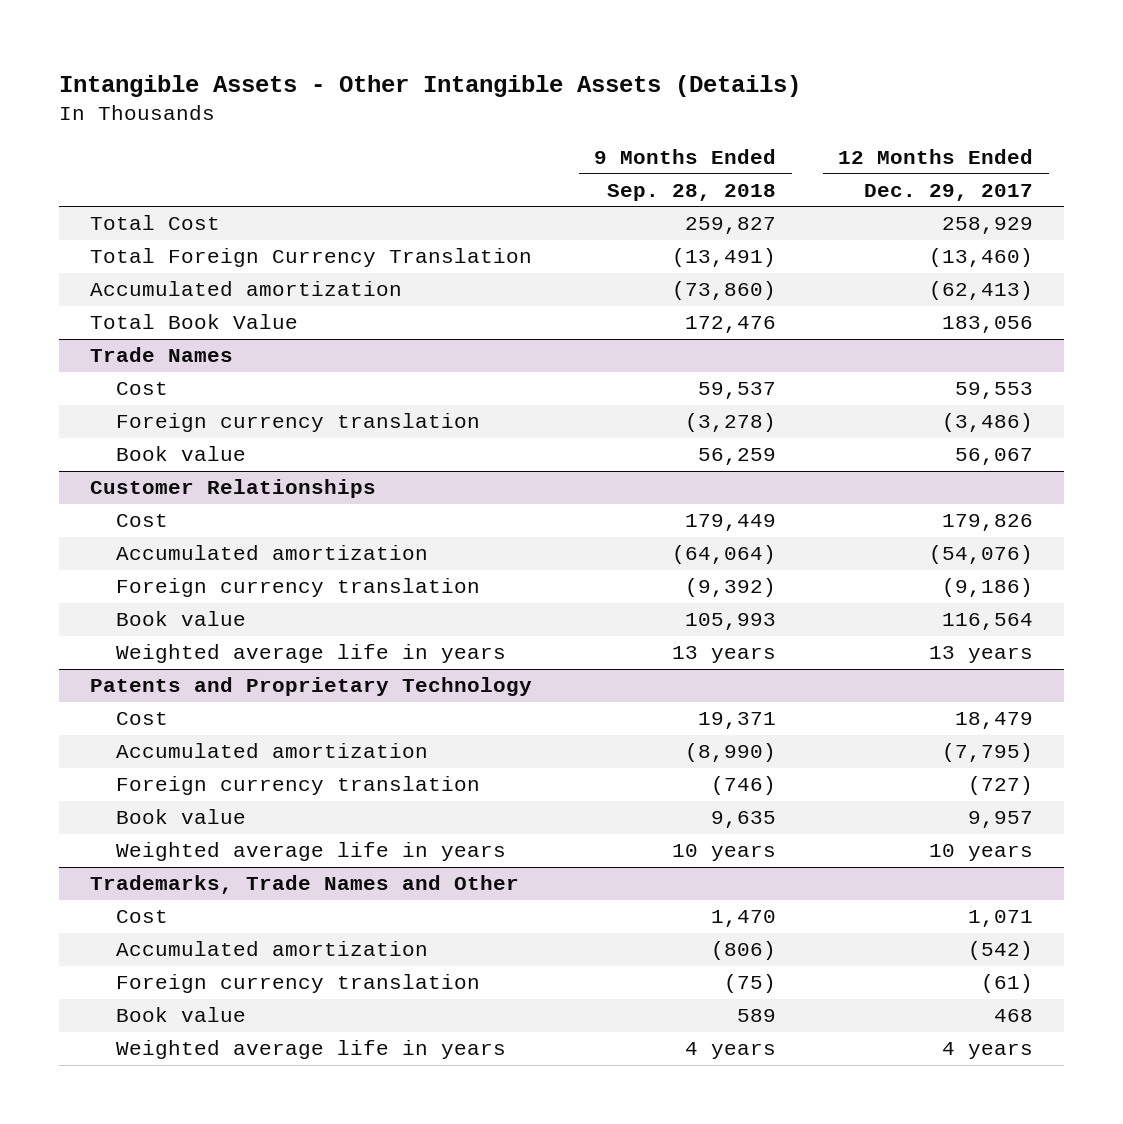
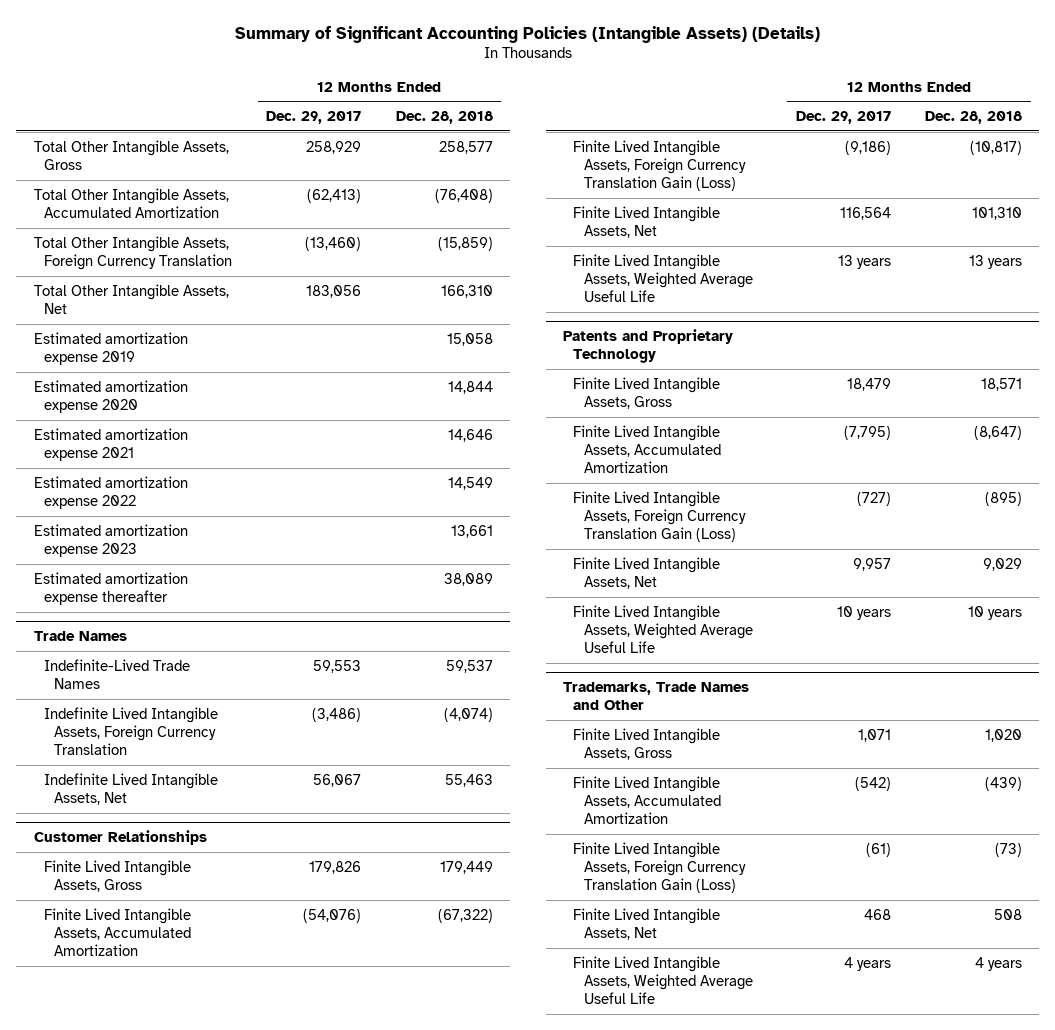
- Intangible Assets - Other Intangible Assets (Details)
+ Summary of Significant Accounting Policies (Intangible Assets) (Details)
- | 9 Months Ended Sep. 28, 2018 | 12 Months Ended Dec. 29, 2017
+ | 12 Months Ended Dec. 29, 2017 | 12 Months Ended Dec. 28, 2018
- Total Cost | 259,827 | 258,929
- Total Foreign Currency Translation | (13,491) | (13,460)
- Accumulated amortization | (73,860) | (62,413)
- Total Book Value | 172,476 | 183,056
+ Total Other Intangible Assets, Gross | 258,929 | 258,577
+ Total Other Intangible Assets, Accumulated Amortization | (62,413) | (76,408)
+ Total Other Intangible Assets, Foreign Currency Translation | (13,460) | (15,859)
+ Total Other Intangible Assets, Net | 183,056 | 166,310
+ Estimated amortization expense 2019 | | 15,058
+ Estimated amortization expense 2020 | | 14,844
+ Estimated amortization expense 2021 | | 14,646
+ Estimated amortization expense 2022 | | 14,549
+ Estimated amortization expense 2023 | | 13,661
+ Estimated amortization expense thereafter | | 38,089
@ Trade Names
- Cost | 59,537 | 59,553
- Foreign currency translation | (3,278) | (3,486)
- Book value | 56,259 | 56,067
+ Indefinite-Lived Trade Names | 59,553 | 59,537
+ Indefinite Lived Intangible Assets, Foreign Currency Translation | (3,486) | (4,074)
+ Indefinite Lived Intangible Assets, Net | 56,067 | 55,463
@ Customer Relationships
- Cost | 179,449 | 179,826
- Accumulated amortization | (64,064) | (54,076)
- Foreign currency translation | (9,392) | (9,186)
- Book value | 105,993 | 116,564
- Weighted average life in years | 13 years | 13 years
+ Finite Lived Intangible Assets, Gross | 179,826 | 179,449
+ Finite Lived Intangible Assets, Accumulated Amortization | (54,076) | (67,322)
+ Finite Lived Intangible Assets, Foreign Currency Translation Gain (Loss) | (9,186) | (10,817)
+ Finite Lived Intangible Assets, Net | 116,564 | 101,310
+ Finite Lived Intangible Assets, Weighted Average Useful Life | 13 years | 13 years
@ Patents and Proprietary Technology
- Cost | 19,371 | 18,479
- Accumulated amortization | (8,990) | (7,795)
- Foreign currency translation | (746) | (727)
- Book value | 9,635 | 9,957
- Weighted average life in years | 10 years | 10 years
+ Finite Lived Intangible Assets, Gross | 18,479 | 18,571
+ Finite Lived Intangible Assets, Accumulated Amortization | (7,795) | (8,647)
+ Finite Lived Intangible Assets, Foreign Currency Translation Gain (Loss) | (727) | (895)
+ Finite Lived Intangible Assets, Net | 9,957 | 9,029
+ Finite Lived Intangible Assets, Weighted Average Useful Life | 10 years | 10 years
@ Trademarks, Trade Names and Other
- Cost | 1,470 | 1,071
- Accumulated amortization | (806) | (542)
- Foreign currency translation | (75) | (61)
- Book value | 589 | 468
- Weighted average life in years | 4 years | 4 years
+ Finite Lived Intangible Assets, Gross | 1,071 | 1,020
+ Finite Lived Intangible Assets, Accumulated Amortization | (542) | (439)
+ Finite Lived Intangible Assets, Foreign Currency Translation Gain (Loss) | (61) | (73)
+ Finite Lived Intangible Assets, Net | 468 | 508
+ Finite Lived Intangible Assets, Weighted Average Useful Life | 4 years | 4 years

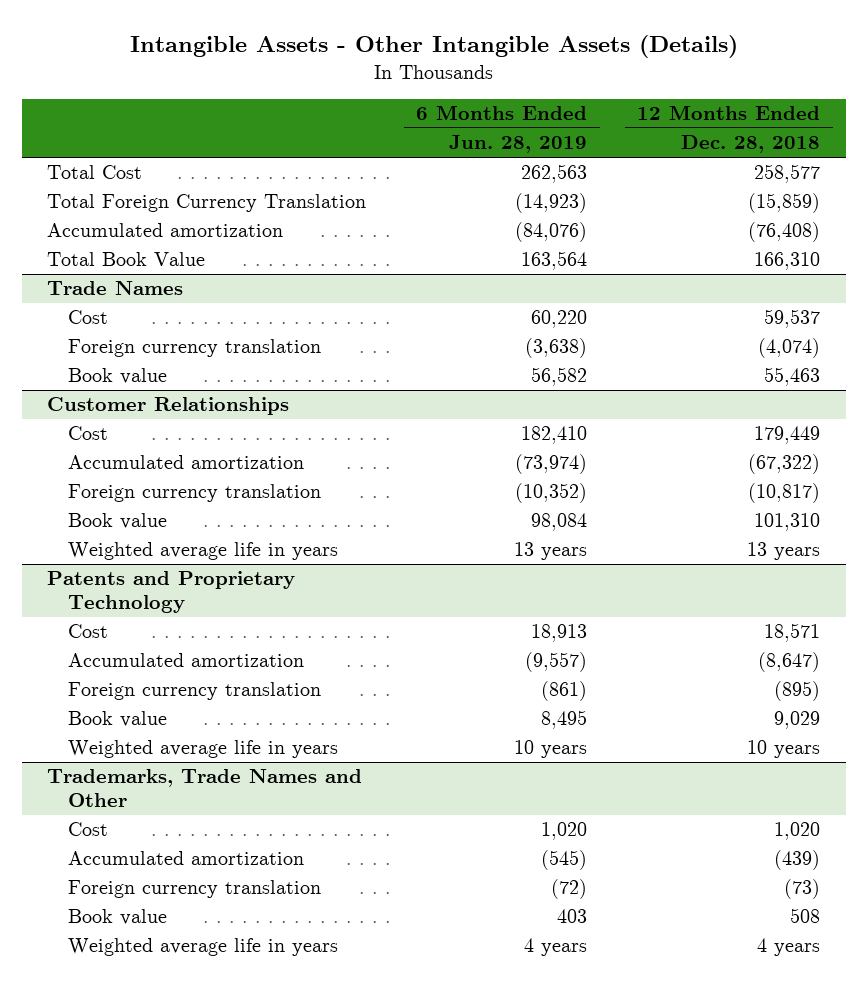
- Summary of Significant Accounting Policies (Intangible Assets) (Details)
+ Intangible Assets - Other Intangible Assets (Details)
- | 12 Months Ended Dec. 29, 2017 | 12 Months Ended Dec. 28, 2018
+ | 6 Months Ended Jun. 28, 2019 | 12 Months Ended Dec. 28, 2018
- Total Other Intangible Assets, Gross | 258,929 | 258,577
- Total Other Intangible Assets, Accumulated Amortization | (62,413) | (76,408)
- Total Other Intangible Assets, Foreign Currency Translation | (13,460) | (15,859)
- Total Other Intangible Assets, Net | 183,056 | 166,310
- Estimated amortization expense 2019 | | 15,058
- Estimated amortization expense 2020 | | 14,844
- Estimated amortization expense 2021 | | 14,646
- Estimated amortization expense 2022 | | 14,549
- Estimated amortization expense 2023 | | 13,661
- Estimated amortization expense thereafter | | 38,089
+ Total Cost | 262,563 | 258,577
+ Total Foreign Currency Translation | (14,923) | (15,859)
+ Accumulated amortization | (84,076) | (76,408)
+ Total Book Value | 163,564 | 166,310
@ Trade Names
- Indefinite-Lived Trade Names | 59,553 | 59,537
- Indefinite Lived Intangible Assets, Foreign Currency Translation | (3,486) | (4,074)
- Indefinite Lived Intangible Assets, Net | 56,067 | 55,463
+ Cost | 60,220 | 59,537
+ Foreign currency translation | (3,638) | (4,074)
+ Book value | 56,582 | 55,463
@ Customer Relationships
- Finite Lived Intangible Assets, Gross | 179,826 | 179,449
- Finite Lived Intangible Assets, Accumulated Amortization | (54,076) | (67,322)
- Finite Lived Intangible Assets, Foreign Currency Translation Gain (Loss) | (9,186) | (10,817)
- Finite Lived Intangible Assets, Net | 116,564 | 101,310
- Finite Lived Intangible Assets, Weighted Average Useful Life | 13 years | 13 years
+ Cost | 182,410 | 179,449
+ Accumulated amortization | (73,974) | (67,322)
+ Foreign currency translation | (10,352) | (10,817)
+ Book value | 98,084 | 101,310
+ Weighted average life in years | 13 years | 13 years
@ Patents and Proprietary Technology
- Finite Lived Intangible Assets, Gross | 18,479 | 18,571
- Finite Lived Intangible Assets, Accumulated Amortization | (7,795) | (8,647)
- Finite Lived Intangible Assets, Foreign Currency Translation Gain (Loss) | (727) | (895)
- Finite Lived Intangible Assets, Net | 9,957 | 9,029
- Finite Lived Intangible Assets, Weighted Average Useful Life | 10 years | 10 years
+ Cost | 18,913 | 18,571
+ Accumulated amortization | (9,557) | (8,647)
+ Foreign currency translation | (861) | (895)
+ Book value | 8,495 | 9,029
+ Weighted average life in years | 10 years | 10 years
@ Trademarks, Trade Names and Other
- Finite Lived Intangible Assets, Gross | 1,071 | 1,020
- Finite Lived Intangible Assets, Accumulated Amortization | (542) | (439)
- Finite Lived Intangible Assets, Foreign Currency Translation Gain (Loss) | (61) | (73)
- Finite Lived Intangible Assets, Net | 468 | 508
- Finite Lived Intangible Assets, Weighted Average Useful Life | 4 years | 4 years
+ Cost | 1,020 | 1,020
+ Accumulated amortization | (545) | (439)
+ Foreign currency translation | (72) | (73)
+ Book value | 403 | 508
+ Weighted average life in years | 4 years | 4 years

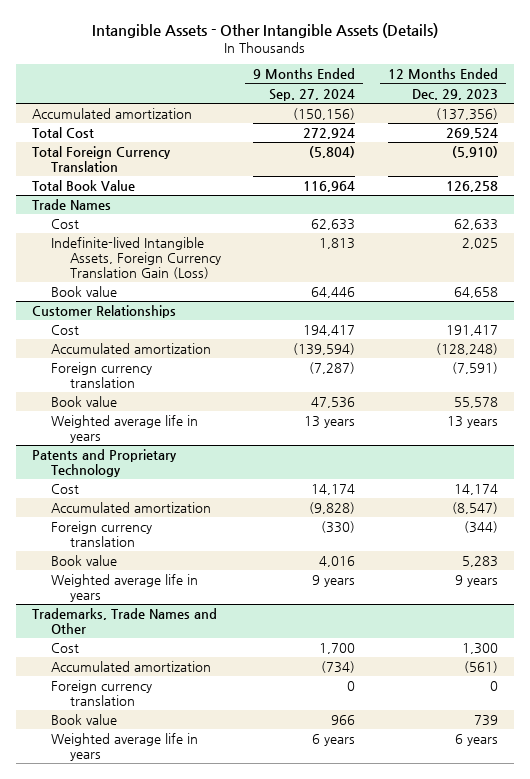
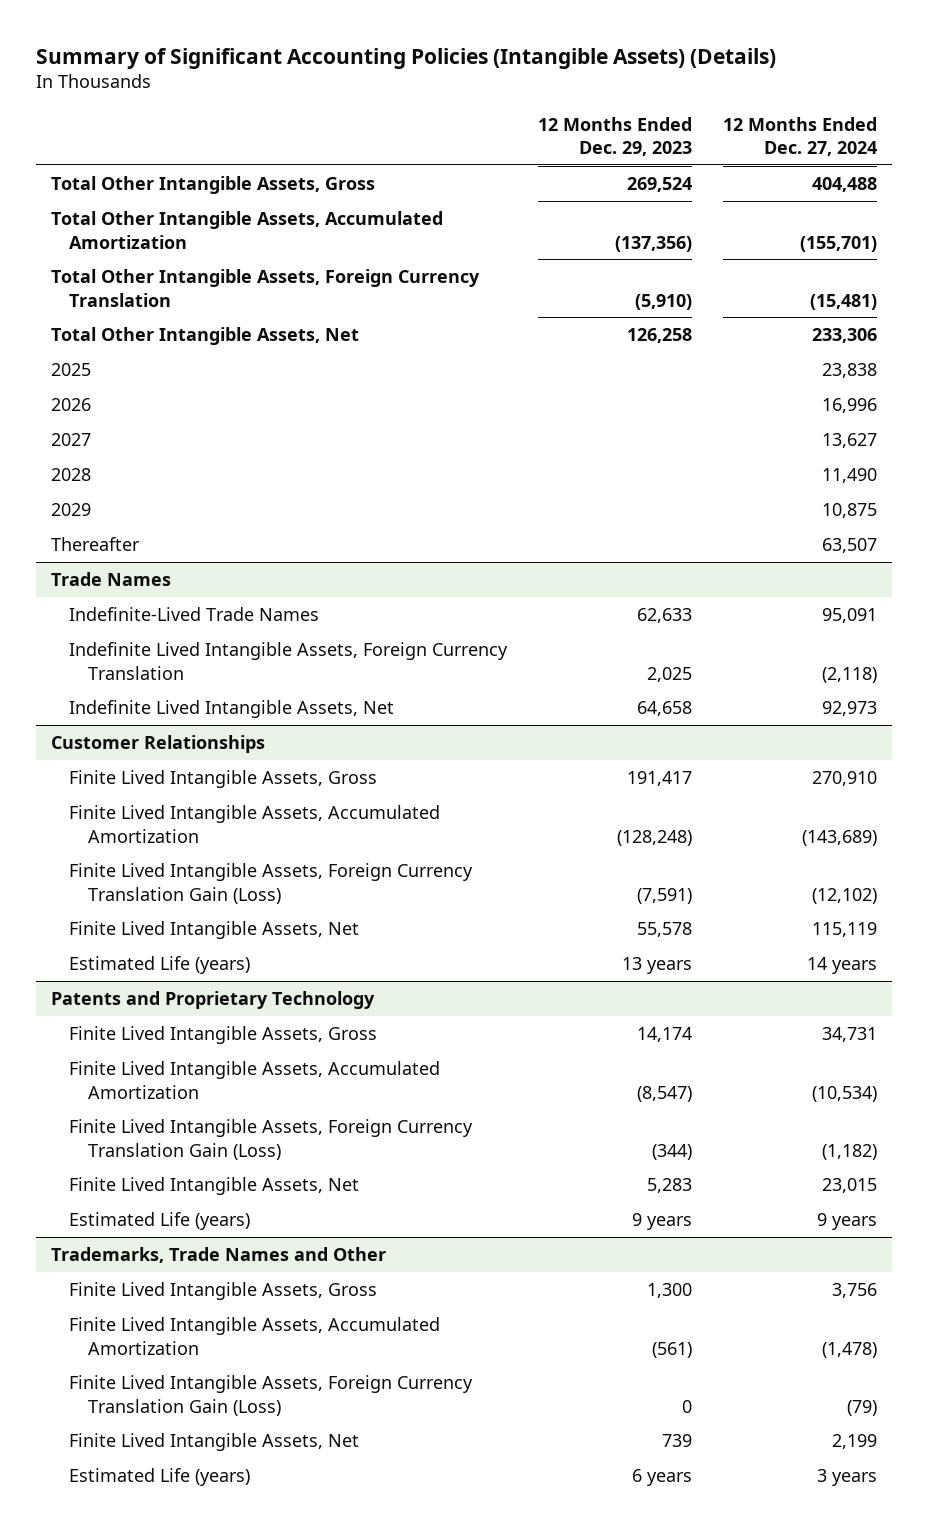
- Intangible Assets - Other Intangible Assets (Details)
+ Summary of Significant Accounting Policies (Intangible Assets) (Details)
- | 9 Months Ended Sep. 27, 2024 | 12 Months Ended Dec. 29, 2023
+ | 12 Months Ended Dec. 29, 2023 | 12 Months Ended Dec. 27, 2024
- Accumulated amortization | (150,156) | (137,356)
- Total Cost | 272,924 | 269,524
- Total Foreign Currency Translation | (5,804) | (5,910)
- Total Book Value | 116,964 | 126,258
+ Total Other Intangible Assets, Gross | 269,524 | 404,488
+ Total Other Intangible Assets, Accumulated Amortization | (137,356) | (155,701)
+ Total Other Intangible Assets, Foreign Currency Translation | (5,910) | (15,481)
+ Total Other Intangible Assets, Net | 126,258 | 233,306
+ 2025 | | 23,838
+ 2026 | | 16,996
+ 2027 | | 13,627
+ 2028 | | 11,490
+ 2029 | | 10,875
+ Thereafter | | 63,507
@ Trade Names
- Cost | 62,633 | 62,633
- Indefinite-lived Intangible Assets, Foreign Currency Translation Gain (Loss) | 1,813 | 2,025
- Book value | 64,446 | 64,658
+ Indefinite-Lived Trade Names | 62,633 | 95,091
+ Indefinite Lived Intangible Assets, Foreign Currency Translation | 2,025 | (2,118)
+ Indefinite Lived Intangible Assets, Net | 64,658 | 92,973
@ Customer Relationships
- Cost | 194,417 | 191,417
- Accumulated amortization | (139,594) | (128,248)
- Foreign currency translation | (7,287) | (7,591)
- Book value | 47,536 | 55,578
- Weighted average life in years | 13 years | 13 years
+ Finite Lived Intangible Assets, Gross | 191,417 | 270,910
+ Finite Lived Intangible Assets, Accumulated Amortization | (128,248) | (143,689)
+ Finite Lived Intangible Assets, Foreign Currency Translation Gain (Loss) | (7,591) | (12,102)
+ Finite Lived Intangible Assets, Net | 55,578 | 115,119
+ Estimated Life (years) | 13 years | 14 years
@ Patents and Proprietary Technology
- Cost | 14,174 | 14,174
- Accumulated amortization | (9,828) | (8,547)
- Foreign currency translation | (330) | (344)
- Book value | 4,016 | 5,283
- Weighted average life in years | 9 years | 9 years
+ Finite Lived Intangible Assets, Gross | 14,174 | 34,731
+ Finite Lived Intangible Assets, Accumulated Amortization | (8,547) | (10,534)
+ Finite Lived Intangible Assets, Foreign Currency Translation Gain (Loss) | (344) | (1,182)
+ Finite Lived Intangible Assets, Net | 5,283 | 23,015
+ Estimated Life (years) | 9 years | 9 years
@ Trademarks, Trade Names and Other
- Cost | 1,700 | 1,300
- Accumulated amortization | (734) | (561)
- Foreign currency translation | 0 | 0
- Book value | 966 | 739
- Weighted average life in years | 6 years | 6 years
+ Finite Lived Intangible Assets, Gross | 1,300 | 3,756
+ Finite Lived Intangible Assets, Accumulated Amortization | (561) | (1,478)
+ Finite Lived Intangible Assets, Foreign Currency Translation Gain (Loss) | 0 | (79)
+ Finite Lived Intangible Assets, Net | 739 | 2,199
+ Estimated Life (years) | 6 years | 3 years

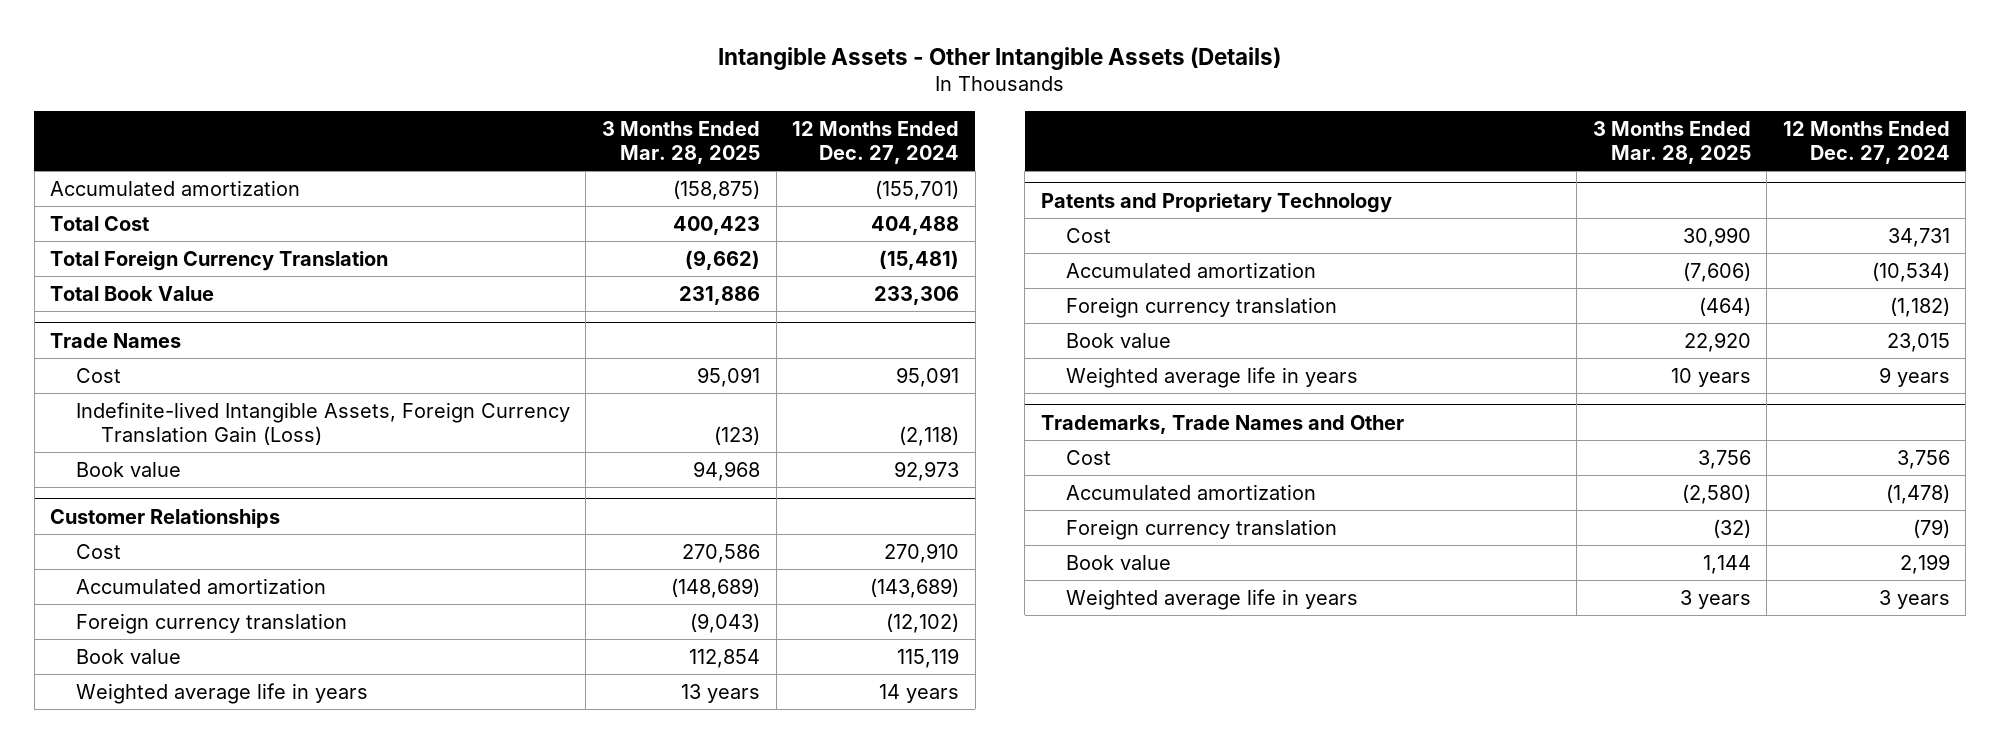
- Summary of Significant Accounting Policies (Intangible Assets) (Details)
+ Intangible Assets - Other Intangible Assets (Details)
- | 12 Months Ended Dec. 29, 2023 | 12 Months Ended Dec. 27, 2024
+ | 3 Months Ended Mar. 28, 2025 | 12 Months Ended Dec. 27, 2024
- Total Other Intangible Assets, Gross | 269,524 | 404,488
- Total Other Intangible Assets, Accumulated Amortization | (137,356) | (155,701)
- Total Other Intangible Assets, Foreign Currency Translation | (5,910) | (15,481)
- Total Other Intangible Assets, Net | 126,258 | 233,306
- 2025 | | 23,838
- 2026 | | 16,996
- 2027 | | 13,627
- 2028 | | 11,490
- 2029 | | 10,875
- Thereafter | | 63,507
+ Accumulated amortization | (158,875) | (155,701)
+ Total Cost | 400,423 | 404,488
+ Total Foreign Currency Translation | (9,662) | (15,481)
+ Total Book Value | 231,886 | 233,306
@ Trade Names
- Indefinite-Lived Trade Names | 62,633 | 95,091
- Indefinite Lived Intangible Assets, Foreign Currency Translation | 2,025 | (2,118)
- Indefinite Lived Intangible Assets, Net | 64,658 | 92,973
+ Cost | 95,091 | 95,091
+ Indefinite-lived Intangible Assets, Foreign Currency Translation Gain (Loss) | (123) | (2,118)
+ Book value | 94,968 | 92,973
@ Customer Relationships
- Finite Lived Intangible Assets, Gross | 191,417 | 270,910
- Finite Lived Intangible Assets, Accumulated Amortization | (128,248) | (143,689)
- Finite Lived Intangible Assets, Foreign Currency Translation Gain (Loss) | (7,591) | (12,102)
- Finite Lived Intangible Assets, Net | 55,578 | 115,119
- Estimated Life (years) | 13 years | 14 years
+ Cost | 270,586 | 270,910
+ Accumulated amortization | (148,689) | (143,689)
+ Foreign currency translation | (9,043) | (12,102)
+ Book value | 112,854 | 115,119
+ Weighted average life in years | 13 years | 14 years
@ Patents and Proprietary Technology
- Finite Lived Intangible Assets, Gross | 14,174 | 34,731
- Finite Lived Intangible Assets, Accumulated Amortization | (8,547) | (10,534)
- Finite Lived Intangible Assets, Foreign Currency Translation Gain (Loss) | (344) | (1,182)
- Finite Lived Intangible Assets, Net | 5,283 | 23,015
- Estimated Life (years) | 9 years | 9 years
+ Cost | 30,990 | 34,731
+ Accumulated amortization | (7,606) | (10,534)
+ Foreign currency translation | (464) | (1,182)
+ Book value | 22,920 | 23,015
+ Weighted average life in years | 10 years | 9 years
@ Trademarks, Trade Names and Other
- Finite Lived Intangible Assets, Gross | 1,300 | 3,756
- Finite Lived Intangible Assets, Accumulated Amortization | (561) | (1,478)
- Finite Lived Intangible Assets, Foreign Currency Translation Gain (Loss) | 0 | (79)
- Finite Lived Intangible Assets, Net | 739 | 2,199
- Estimated Life (years) | 6 years | 3 years
+ Cost | 3,756 | 3,756
+ Accumulated amortization | (2,580) | (1,478)
+ Foreign currency translation | (32) | (79)
+ Book value | 1,144 | 2,199
+ Weighted average life in years | 3 years | 3 years

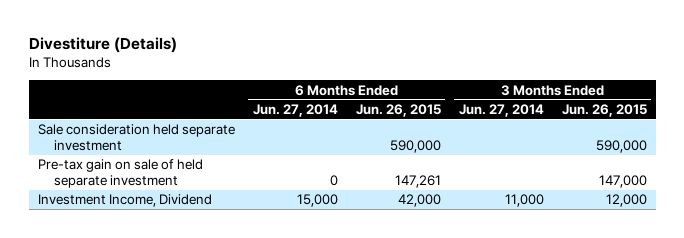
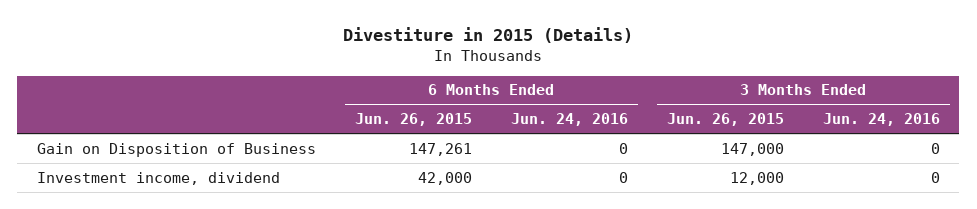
- Divestiture (Details)
+ Divestiture in 2015 (Details)
- | 6 Months Ended Jun. 27, 2014 | 6 Months Ended Jun. 26, 2015 | 3 Months Ended Jun. 27, 2014 | 3 Months Ended Jun. 26, 2015
+ | 6 Months Ended Jun. 26, 2015 | 6 Months Ended Jun. 24, 2016 | 3 Months Ended Jun. 26, 2015 | 3 Months Ended Jun. 24, 2016
- Sale consideration held separate investment | | 590,000 | | 590,000
- Pre-tax gain on sale of held separate investment | 0 | 147,261 | | 147,000
- Investment Income, Dividend | 15,000 | 42,000 | 11,000 | 12,000
+ Gain on Disposition of Business | 147,261 | 0 | 147,000 | 0
+ Investment income, dividend | 42,000 | 0 | 12,000 | 0

